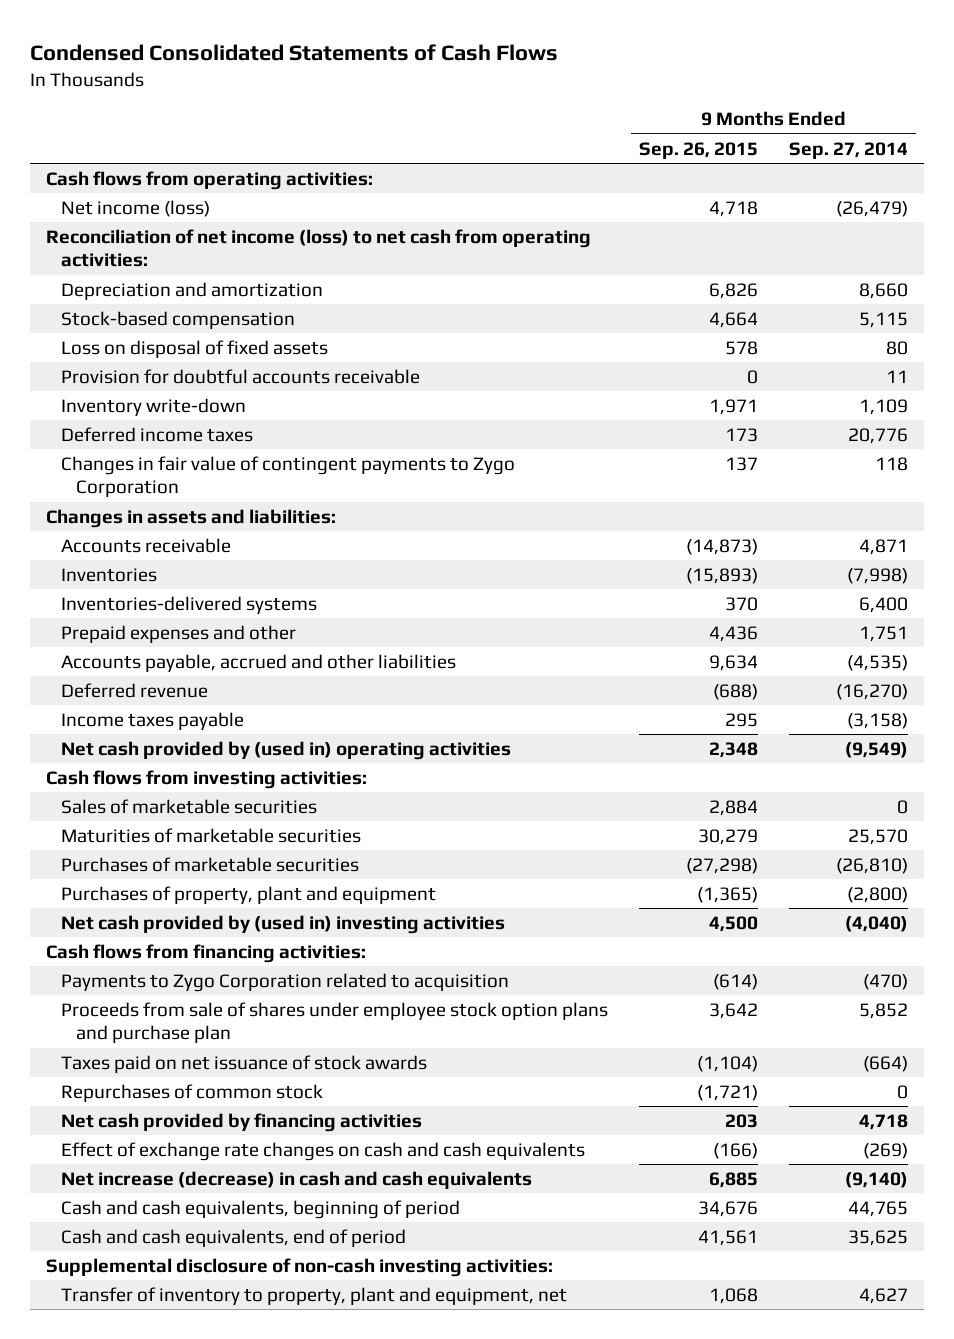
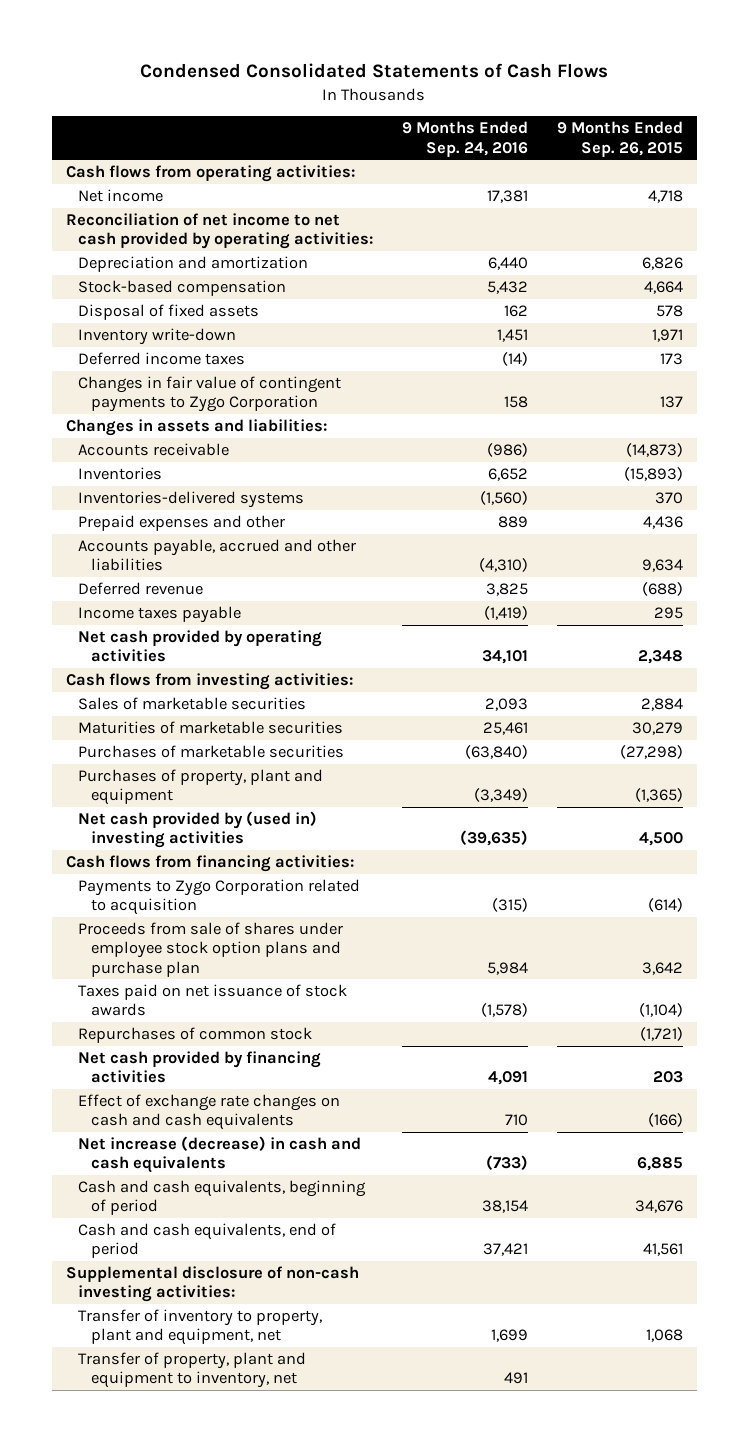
- | 9 Months Ended Sep. 26, 2015 | 9 Months Ended Sep. 27, 2014
+ | 9 Months Ended Sep. 24, 2016 | 9 Months Ended Sep. 26, 2015
- Net income (loss) | 4,718 | (26,479)
- Reconciliation of net income (loss) to net cash from operating activities:
+ Net income | 17,381 | 4,718
+ Reconciliation of net income to net cash provided by operating activities:
- Loss on disposal of fixed assets | 578 | 80
- Provision for doubtful accounts receivable | 0 | 11
+ Disposal of fixed assets | 162 | 578
- Net cash provided by (used in) operating activities | 2,348 | (9,549)
+ Net cash provided by operating activities | 34,101 | 2,348
+ Transfer of property, plant and equipment to inventory, net | 491 |

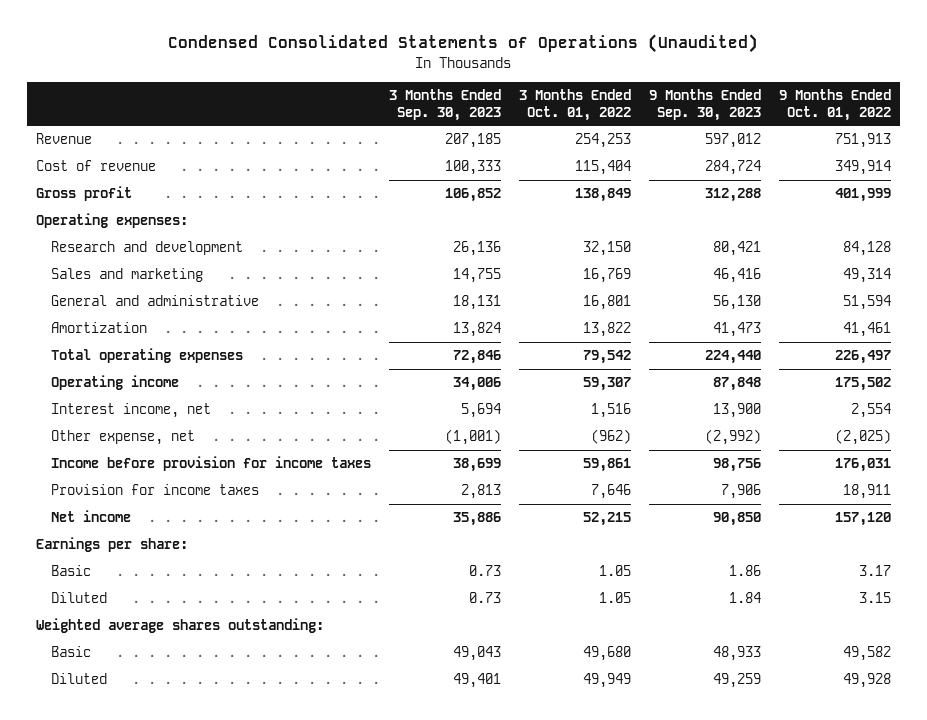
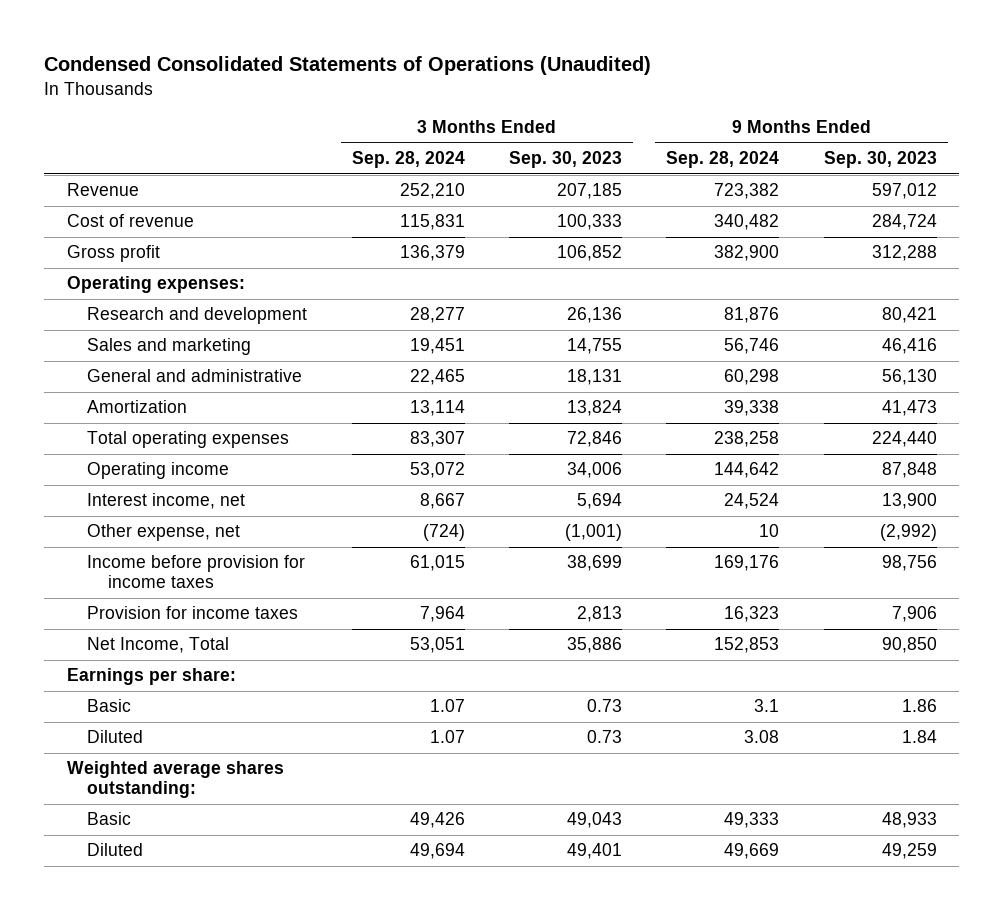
- | 3 Months Ended Sep. 30, 2023 | 3 Months Ended Oct. 01, 2022 | 9 Months Ended Sep. 30, 2023 | 9 Months Ended Oct. 01, 2022
+ | 3 Months Ended Sep. 28, 2024 | 3 Months Ended Sep. 30, 2023 | 9 Months Ended Sep. 28, 2024 | 9 Months Ended Sep. 30, 2023
- Net income | 35,886 | 52,215 | 90,850 | 157,120
+ Net Income, Total | 53,051 | 35,886 | 152,853 | 90,850

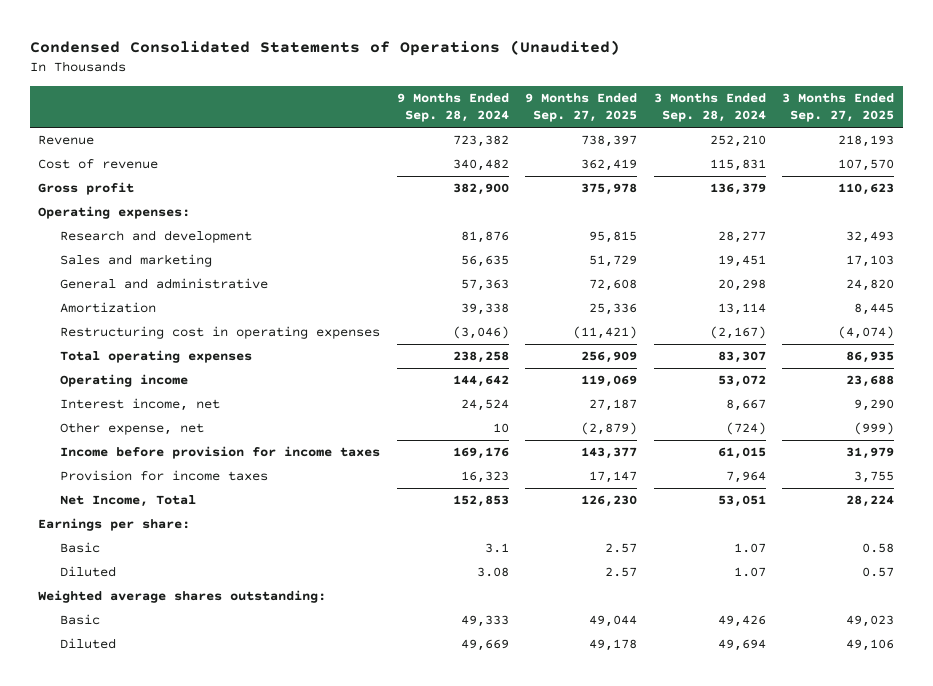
- | 3 Months Ended Sep. 28, 2024 | 3 Months Ended Sep. 30, 2023 | 9 Months Ended Sep. 28, 2024 | 9 Months Ended Sep. 30, 2023
+ | 9 Months Ended Sep. 28, 2024 | 9 Months Ended Sep. 27, 2025 | 3 Months Ended Sep. 28, 2024 | 3 Months Ended Sep. 27, 2025
- Sales and marketing | 19,451 | 14,755 | 56,746 | 46,416
- General and administrative | 22,465 | 18,131 | 60,298 | 56,130
+ Sales and marketing | 56,635 | 51,729 | 19,451 | 17,103
+ General and administrative | 57,363 | 72,608 | 20,298 | 24,820
+ Restructuring cost in operating expenses | (3,046) | (11,421) | (2,167) | (4,074)

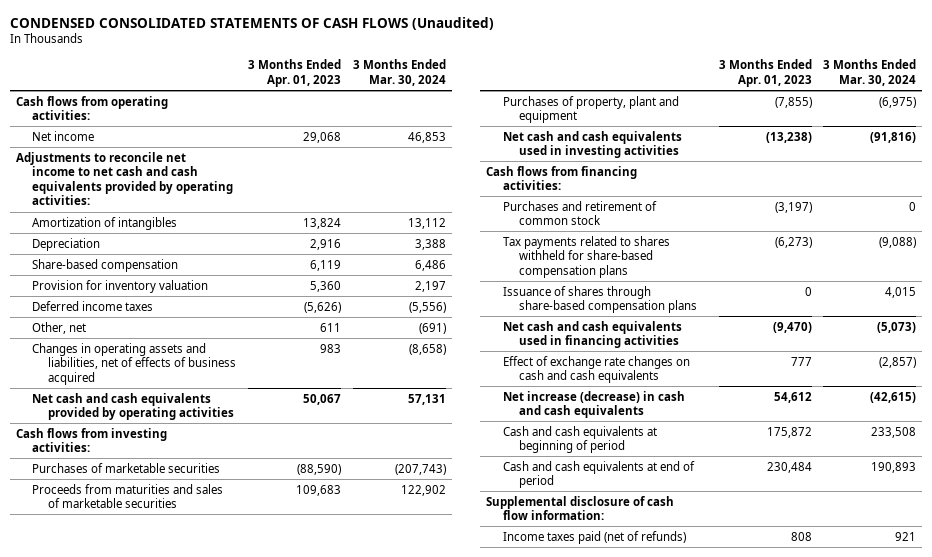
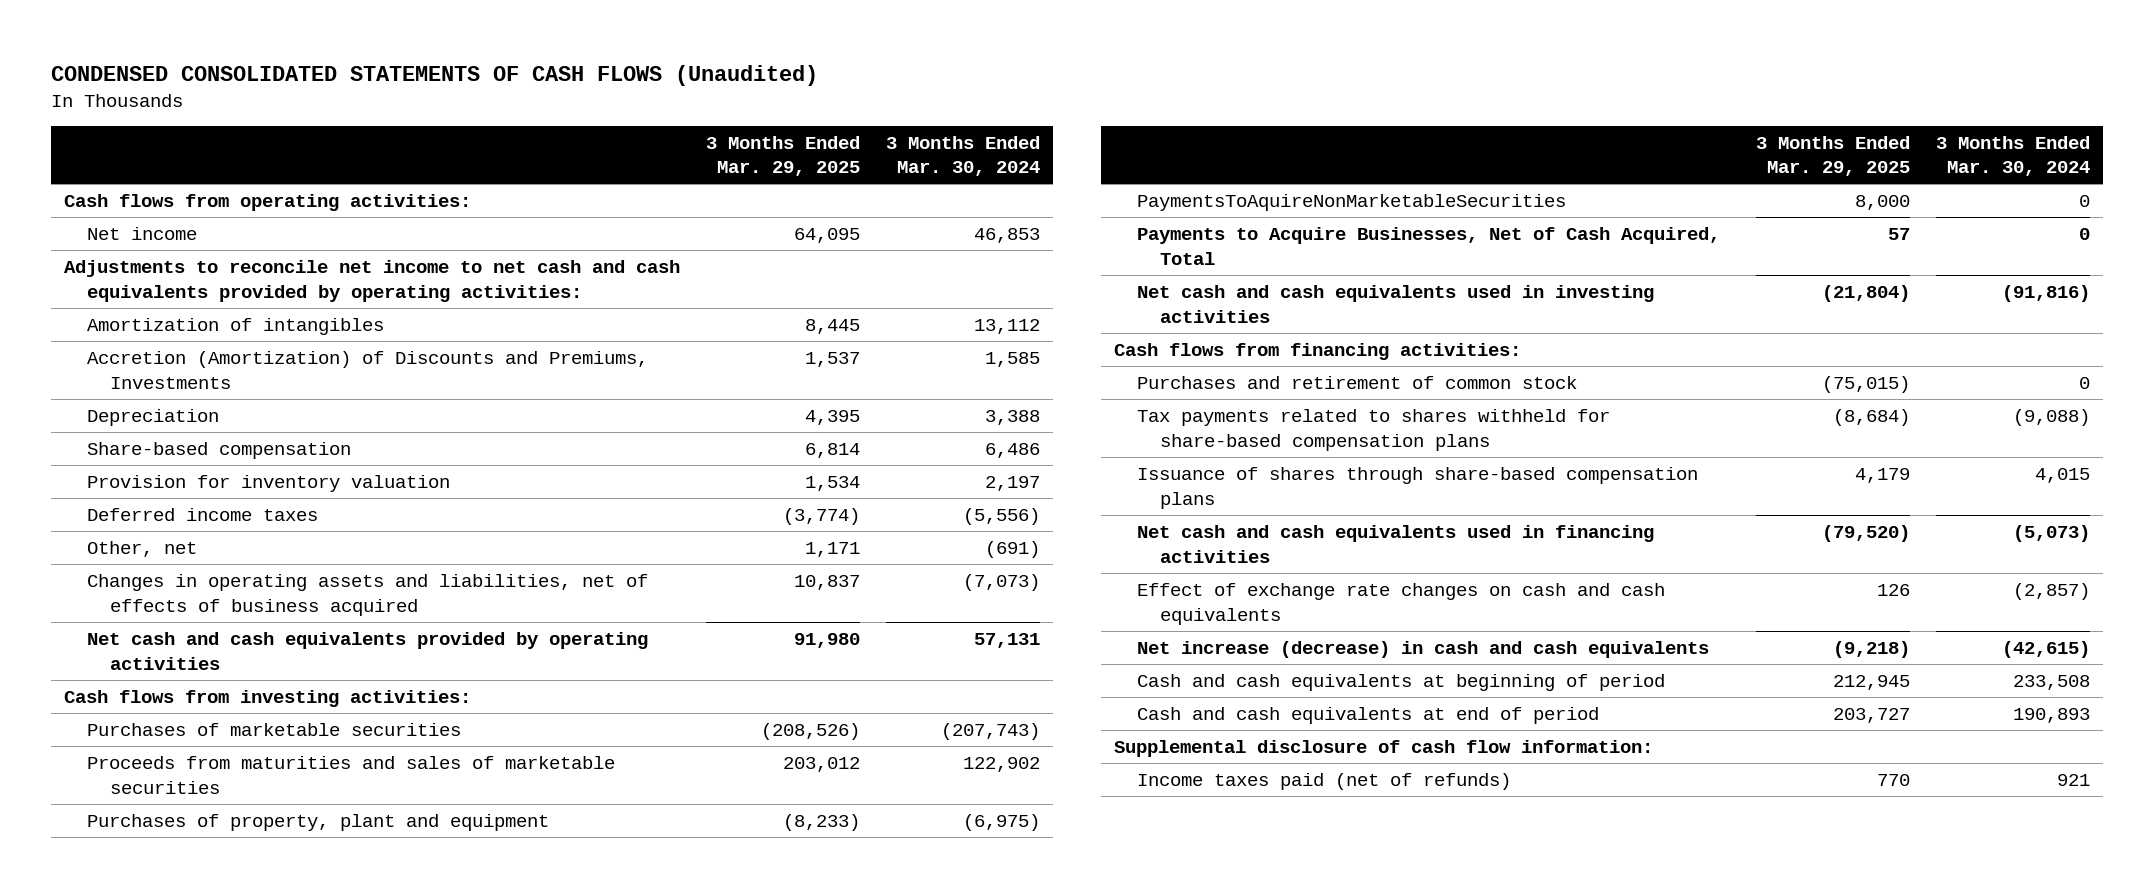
- | 3 Months Ended Apr. 01, 2023 | 3 Months Ended Mar. 30, 2024
+ | 3 Months Ended Mar. 29, 2025 | 3 Months Ended Mar. 30, 2024
+ Accretion (Amortization) of Discounts and Premiums, Investments | 1,537 | 1,585
- Changes in operating assets and liabilities, net of effects of business acquired | 983 | (8,658)
+ Changes in operating assets and liabilities, net of effects of business acquired | 10,837 | (7,073)
+ PaymentsToAquireNonMarketableSecurities | 8,000 | 0
+ Payments to Acquire Businesses, Net of Cash Acquired, Total | 57 | 0

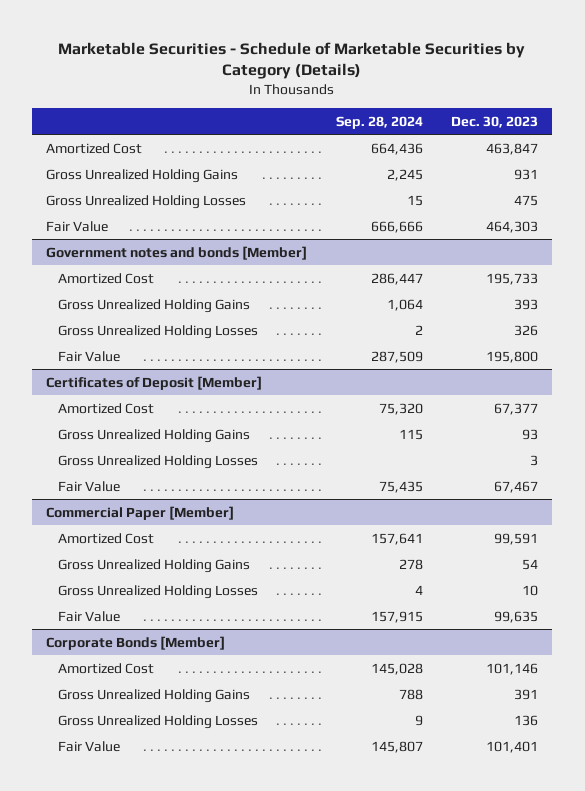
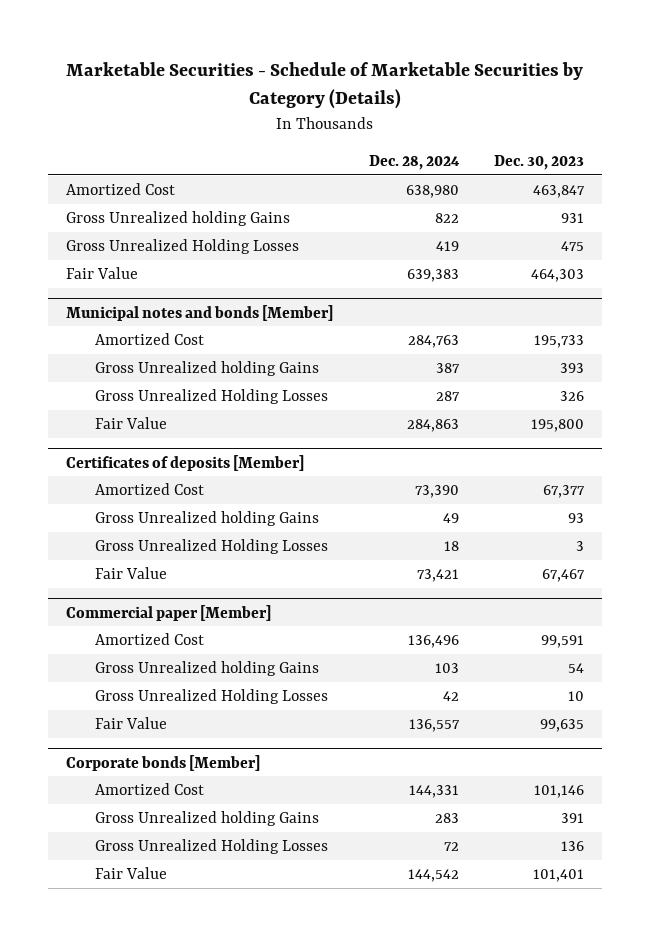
- | Sep. 28, 2024 | Dec. 30, 2023
+ | Dec. 28, 2024 | Dec. 30, 2023
- Gross Unrealized Holding Gains | 2,245 | 931
+ Gross Unrealized holding Gains | 822 | 931
- Government notes and bonds [Member]
+ Municipal notes and bonds [Member]
- Gross Unrealized Holding Gains | 1,064 | 393
+ Gross Unrealized holding Gains | 387 | 393
- Certificates of Deposit [Member]
+ Certificates of deposits [Member]
- Gross Unrealized Holding Gains | 115 | 93
+ Gross Unrealized holding Gains | 49 | 93
- Commercial Paper [Member]
+ Commercial paper [Member]
- Gross Unrealized Holding Gains | 278 | 54
+ Gross Unrealized holding Gains | 103 | 54
- Corporate Bonds [Member]
+ Corporate bonds [Member]
- Gross Unrealized Holding Gains | 788 | 391
+ Gross Unrealized holding Gains | 283 | 391

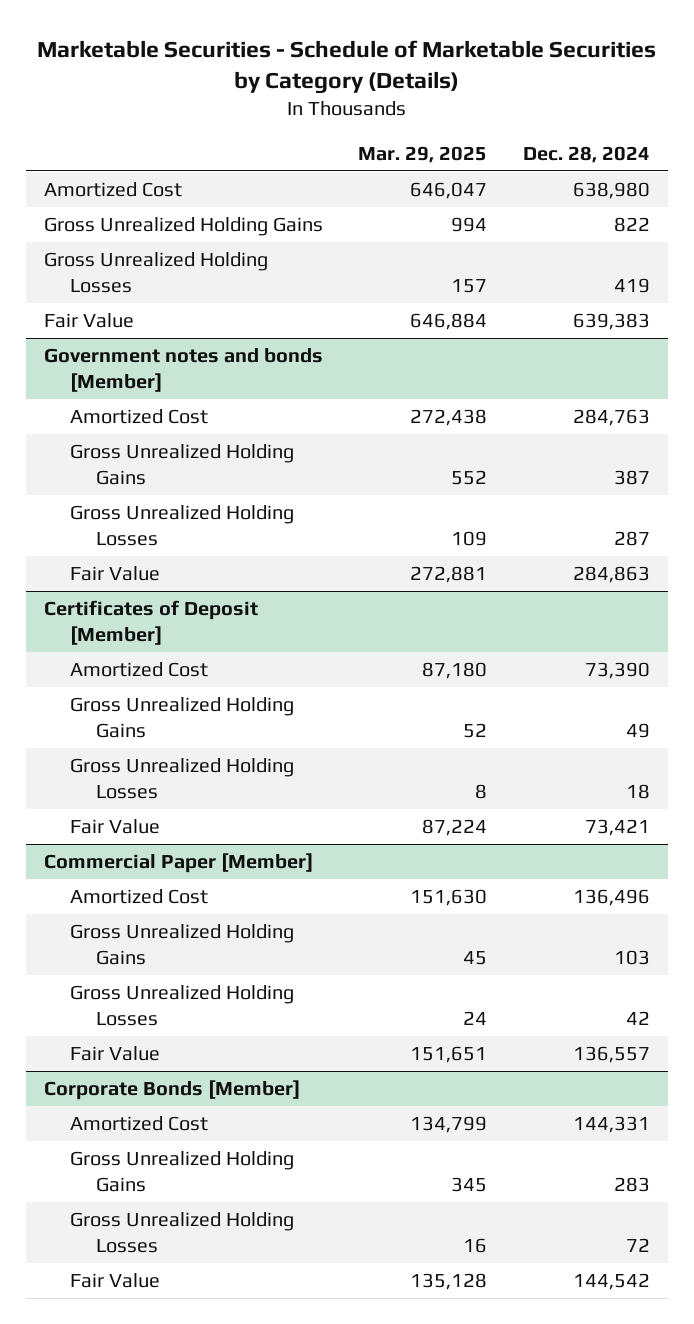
- | Dec. 28, 2024 | Dec. 30, 2023
+ | Mar. 29, 2025 | Dec. 28, 2024
- Gross Unrealized holding Gains | 822 | 931
+ Gross Unrealized Holding Gains | 994 | 822
- Municipal notes and bonds [Member]
+ Government notes and bonds [Member]
- Gross Unrealized holding Gains | 387 | 393
+ Gross Unrealized Holding Gains | 552 | 387
- Certificates of deposits [Member]
+ Certificates of Deposit [Member]
- Gross Unrealized holding Gains | 49 | 93
+ Gross Unrealized Holding Gains | 52 | 49
- Commercial paper [Member]
+ Commercial Paper [Member]
- Gross Unrealized holding Gains | 103 | 54
+ Gross Unrealized Holding Gains | 45 | 103
- Corporate bonds [Member]
+ Corporate Bonds [Member]
- Gross Unrealized holding Gains | 283 | 391
+ Gross Unrealized Holding Gains | 345 | 283

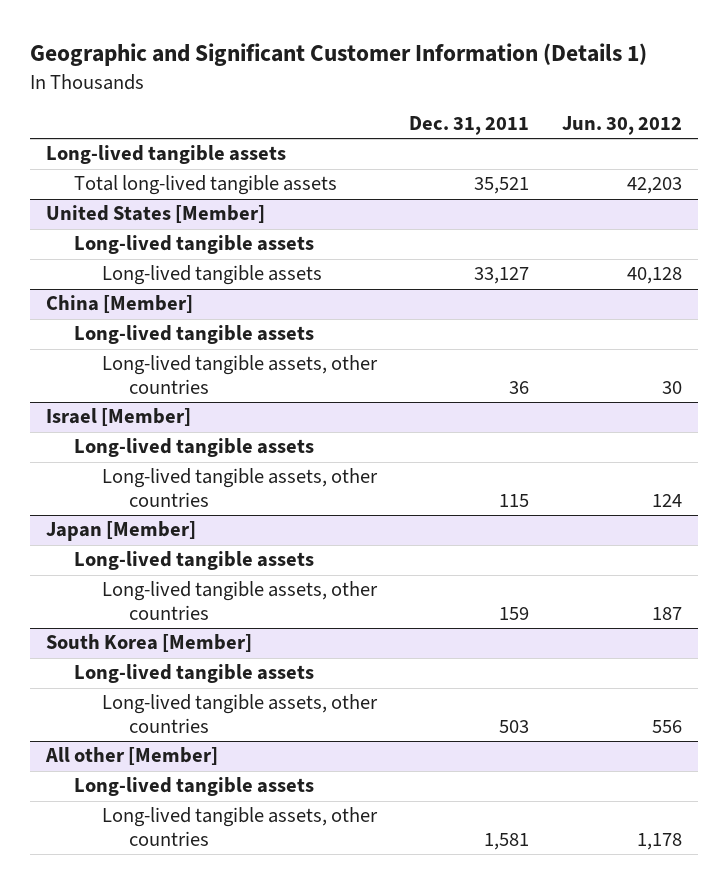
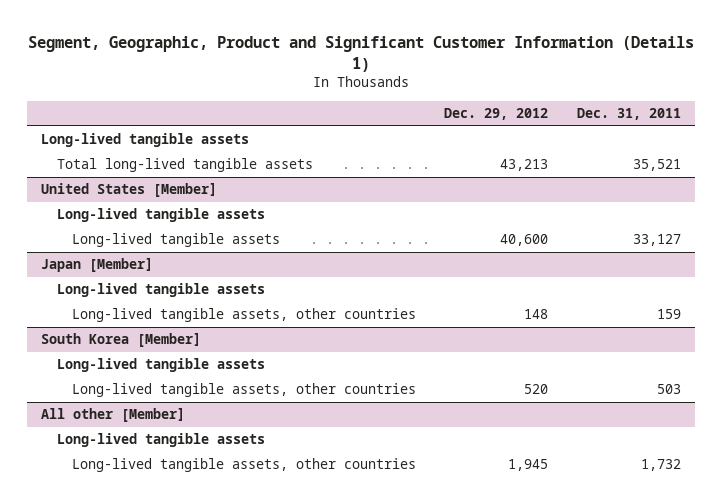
- Geographic and Significant Customer Information (Details 1)
+ Segment, Geographic, Product and Significant Customer Information (Details 1)
- | Dec. 31, 2011 | Jun. 30, 2012
+ | Dec. 29, 2012 | Dec. 31, 2011
- China [Member]
- Long-lived tangible assets
- Long-lived tangible assets, other countries | 36 | 30
- Israel [Member]
- Long-lived tangible assets
- Long-lived tangible assets, other countries | 115 | 124
@ All other [Member]
- Long-lived tangible assets, other countries | 1,581 | 1,178
+ Long-lived tangible assets, other countries | 1,945 | 1,732

